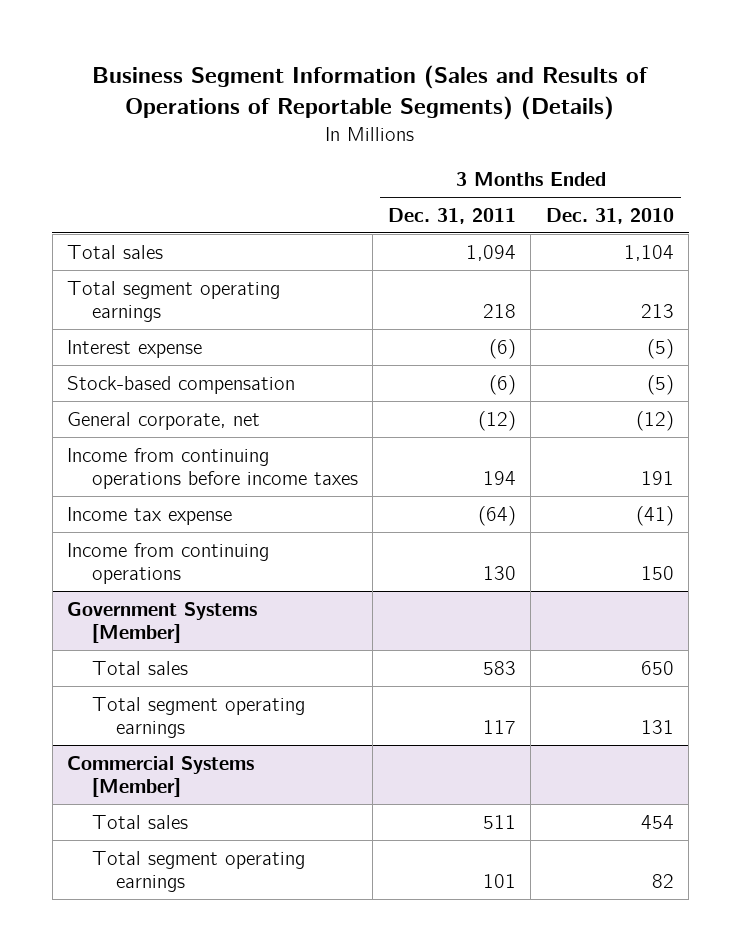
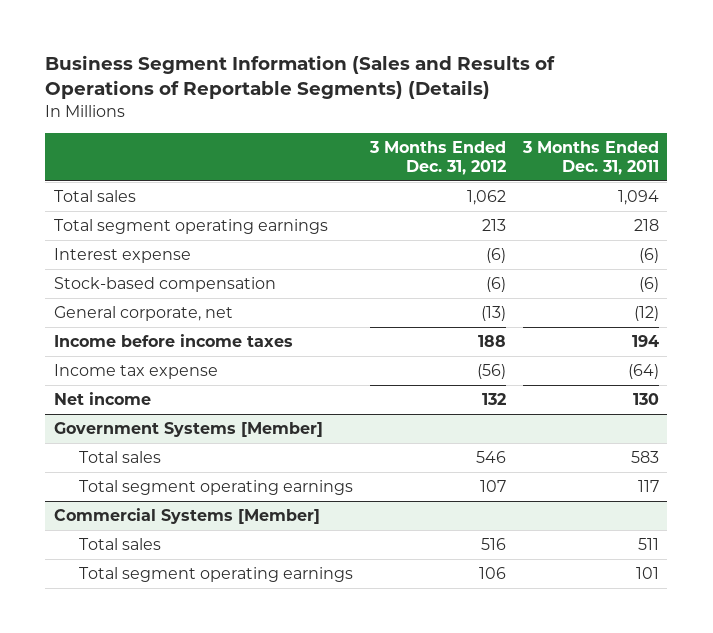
- | 3 Months Ended Dec. 31, 2011 | 3 Months Ended Dec. 31, 2010
+ | 3 Months Ended Dec. 31, 2012 | 3 Months Ended Dec. 31, 2011
- Income from continuing operations before income taxes | 194 | 191
+ Income before income taxes | 188 | 194
- Income from continuing operations | 130 | 150
+ Net income | 132 | 130

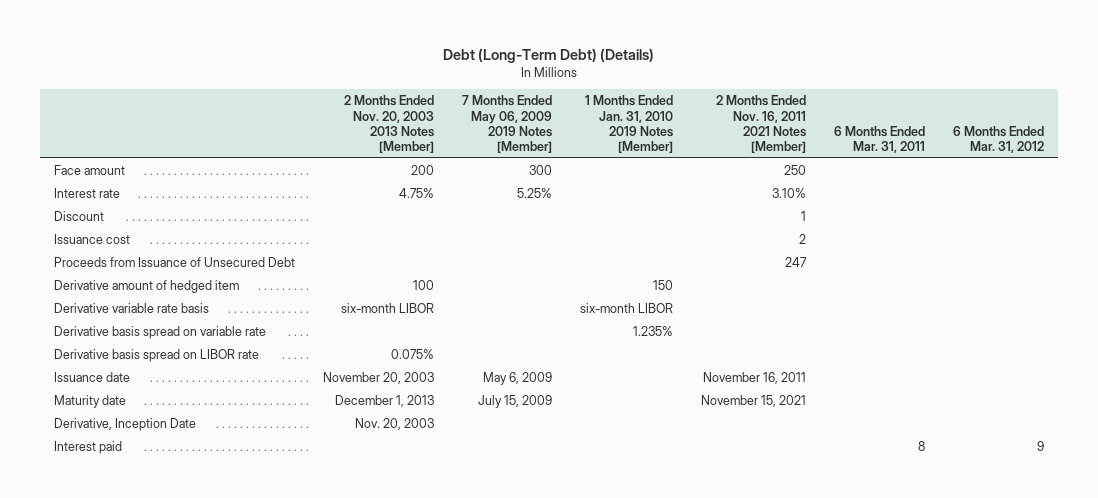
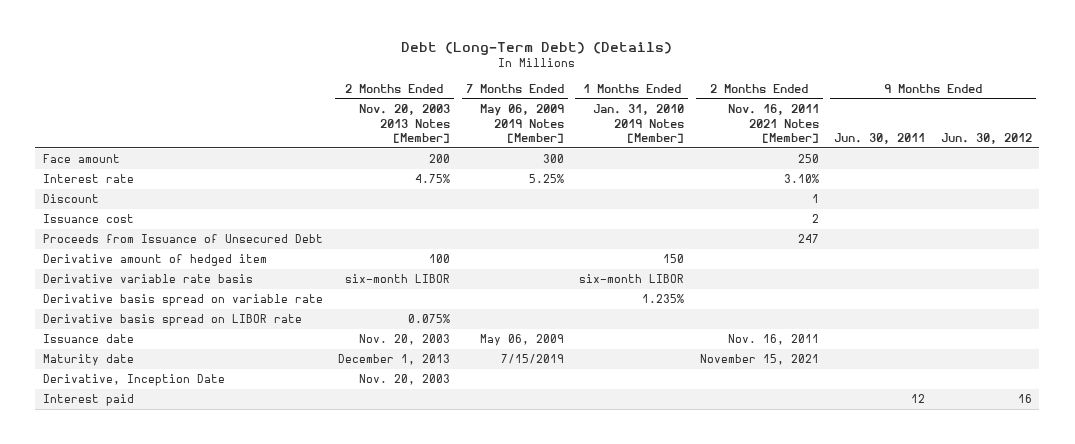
- | 2 Months Ended Nov. 20, 2003 2013 Notes [Member] | 7 Months Ended May 06, 2009 2019 Notes [Member] | 1 Months Ended Jan. 31, 2010 2019 Notes [Member] | 2 Months Ended Nov. 16, 2011 2021 Notes [Member] | 6 Months Ended Mar. 31, 2011 | 6 Months Ended Mar. 31, 2012
+ | 2 Months Ended Nov. 20, 2003 2013 Notes [Member] | 7 Months Ended May 06, 2009 2019 Notes [Member] | 1 Months Ended Jan. 31, 2010 2019 Notes [Member] | 2 Months Ended Nov. 16, 2011 2021 Notes [Member] | 9 Months Ended Jun. 30, 2011 | 9 Months Ended Jun. 30, 2012
- Issuance date | November 20, 2003 | May 6, 2009 | | November 16, 2011 | |
- Maturity date | December 1, 2013 | July 15, 2009 | | November 15, 2021 | |
+ Issuance date | Nov. 20, 2003 | May 06, 2009 | | Nov. 16, 2011 | |
+ Maturity date | December 1, 2013 | 7/15/2019 | | November 15, 2021 | |

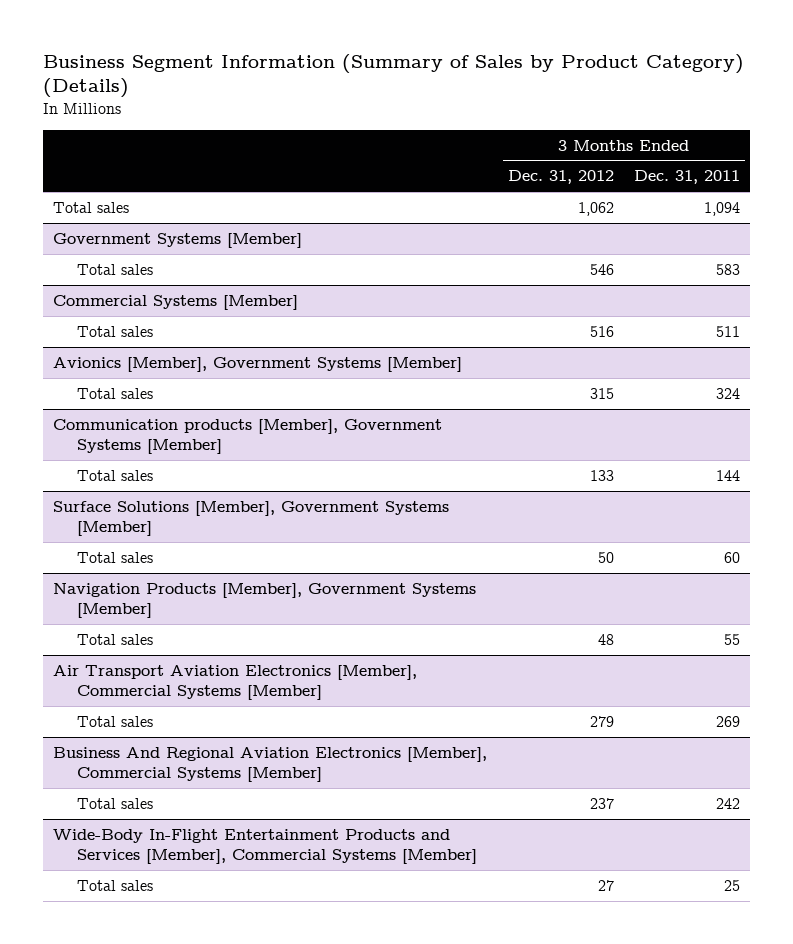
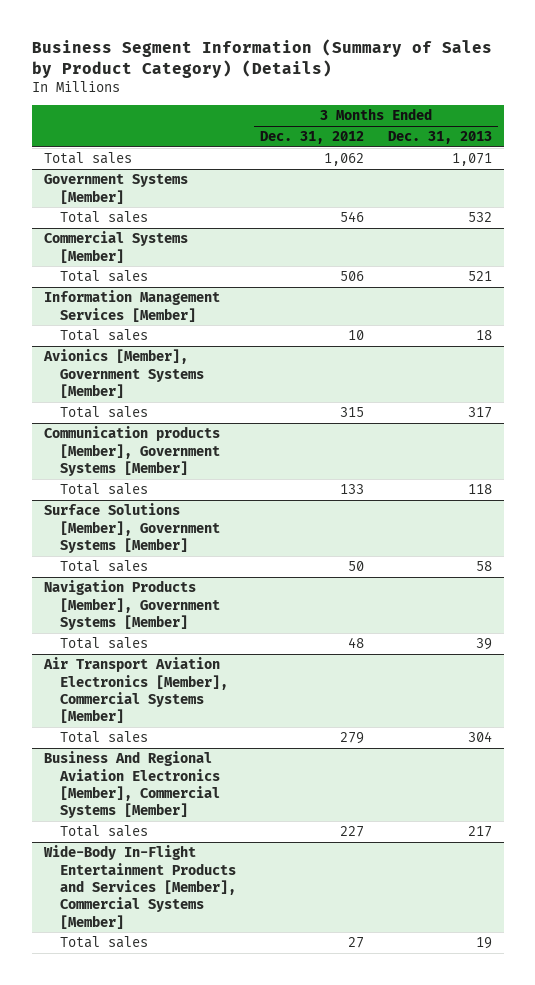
- | 3 Months Ended Dec. 31, 2012 | 3 Months Ended Dec. 31, 2011
+ | 3 Months Ended Dec. 31, 2012 | 3 Months Ended Dec. 31, 2013
@ Commercial Systems [Member]
- Total sales | 516 | 511
+ Total sales | 506 | 521
+ Information Management Services [Member]
+ Total sales | 10 | 18
@ Business And Regional Aviation Electronics [Member], Commercial Systems [Member]
- Total sales | 237 | 242
+ Total sales | 227 | 217

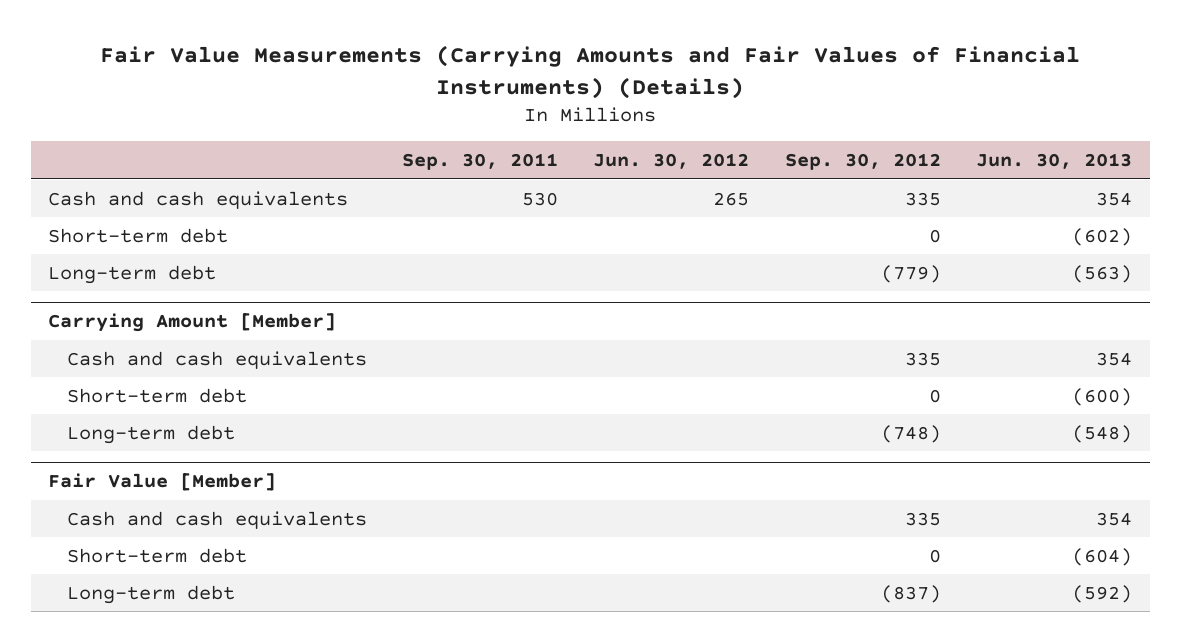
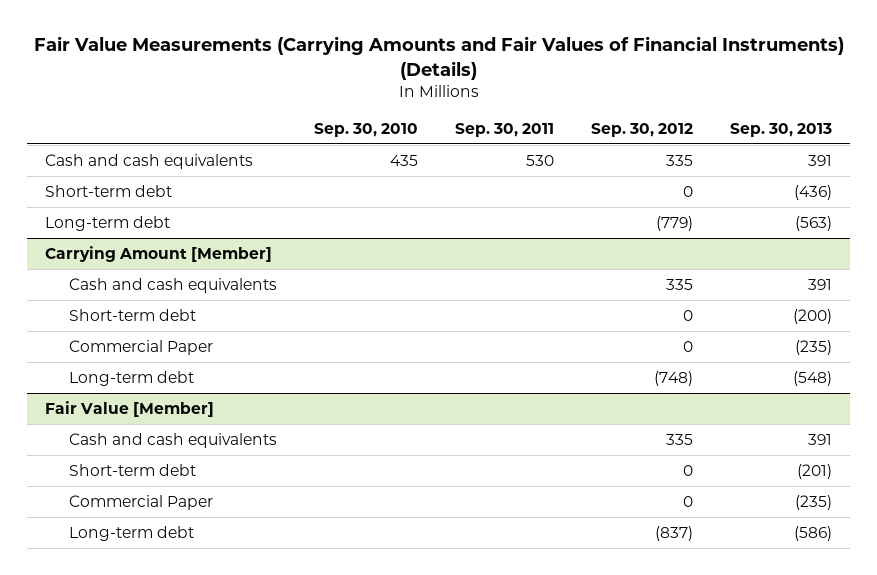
- | Sep. 30, 2011 | Jun. 30, 2012 | Sep. 30, 2012 | Jun. 30, 2013
+ | Sep. 30, 2010 | Sep. 30, 2011 | Sep. 30, 2012 | Sep. 30, 2013
@ Carrying Amount [Member]
+ Commercial Paper | | | 0 | (235)
@ Fair Value [Member]
+ Commercial Paper | | | 0 | (235)

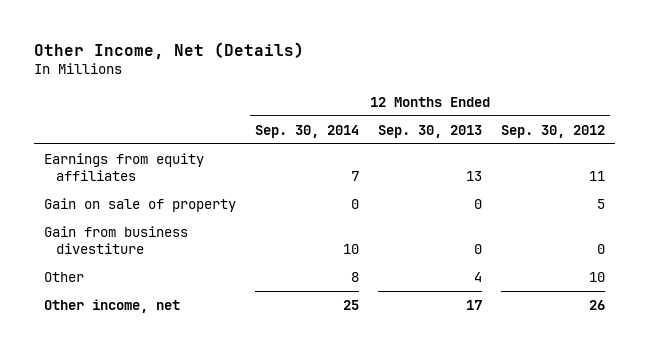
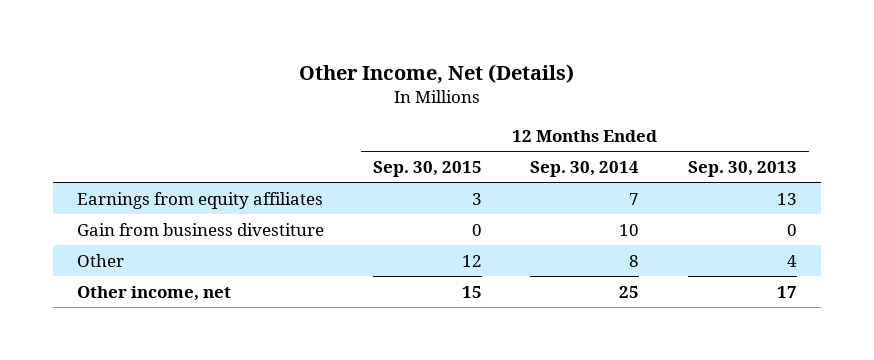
- | 12 Months Ended Sep. 30, 2014 | 12 Months Ended Sep. 30, 2013 | 12 Months Ended Sep. 30, 2012
+ | 12 Months Ended Sep. 30, 2015 | 12 Months Ended Sep. 30, 2014 | 12 Months Ended Sep. 30, 2013
- Gain on sale of property | 0 | 0 | 5

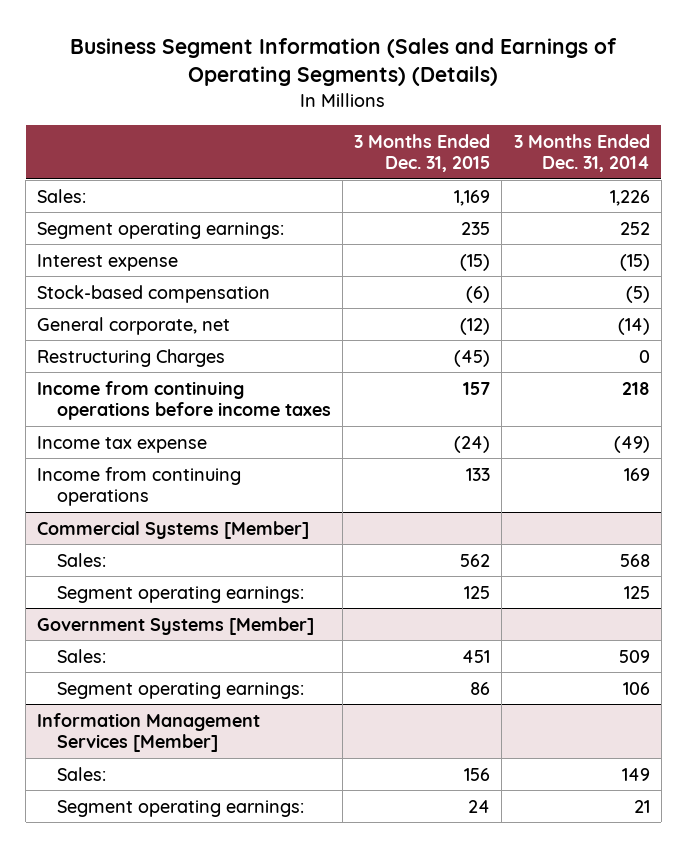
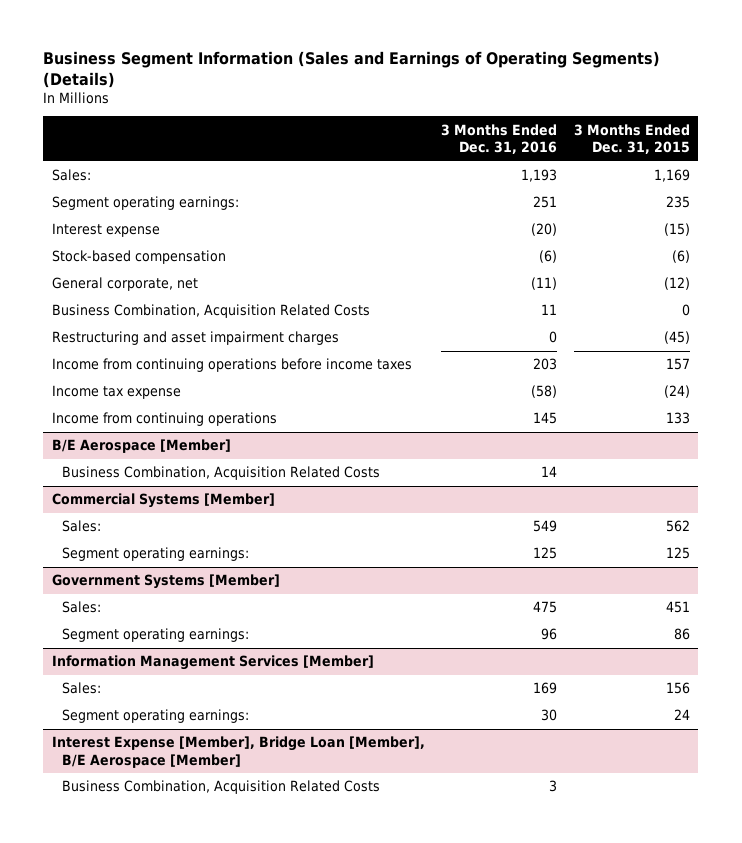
- | 3 Months Ended Dec. 31, 2015 | 3 Months Ended Dec. 31, 2014
+ | 3 Months Ended Dec. 31, 2016 | 3 Months Ended Dec. 31, 2015
- Restructuring Charges | (45) | 0
+ Business Combination, Acquisition Related Costs | 11 | 0
+ Restructuring and asset impairment charges | 0 | (45)
+ B/E Aerospace [Member]
+ Business Combination, Acquisition Related Costs | 14 |
+ Interest Expense [Member], Bridge Loan [Member], B/E Aerospace [Member]
+ Business Combination, Acquisition Related Costs | 3 |

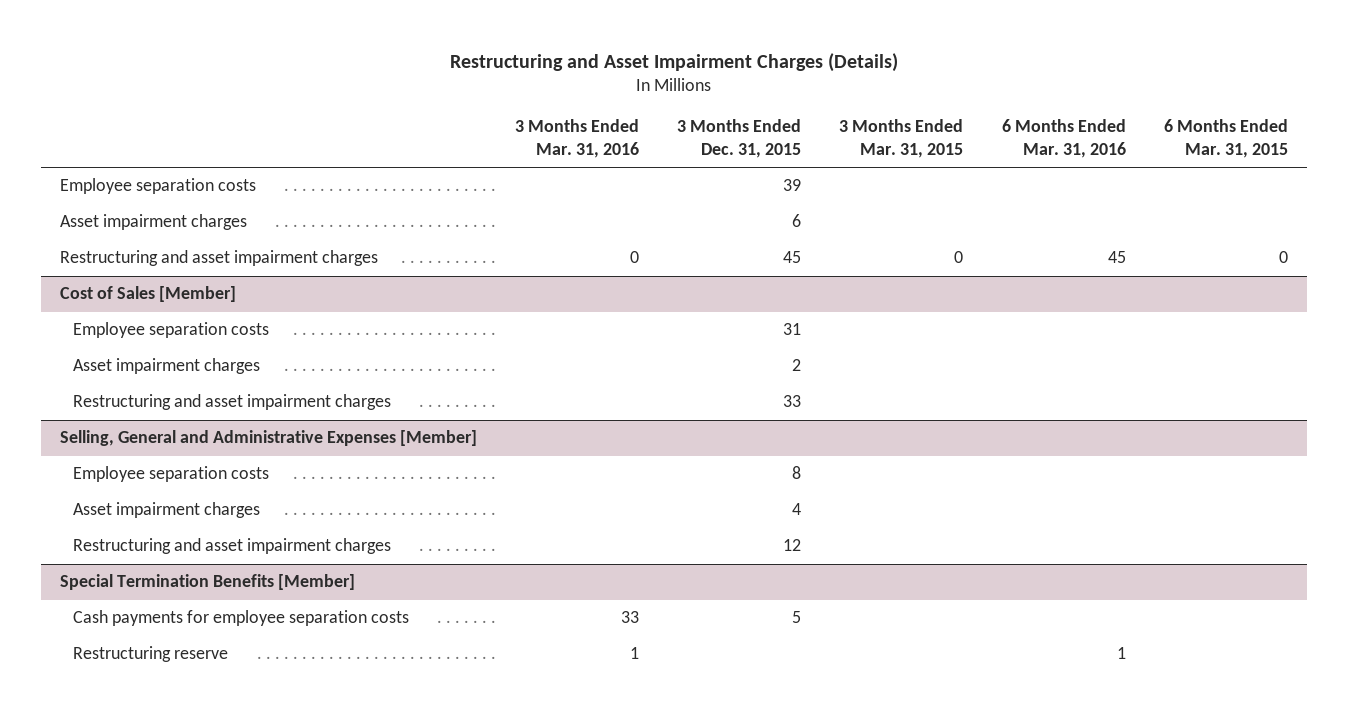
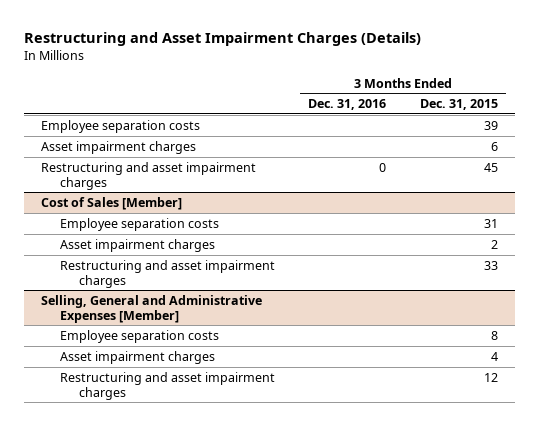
- | 3 Months Ended Mar. 31, 2016 | 3 Months Ended Dec. 31, 2015 | 3 Months Ended Mar. 31, 2015 | 6 Months Ended Mar. 31, 2016 | 6 Months Ended Mar. 31, 2015
+ | 3 Months Ended Dec. 31, 2016 | 3 Months Ended Dec. 31, 2015
- Special Termination Benefits [Member]
- Cash payments for employee separation costs | 33 | 5 | | |
- Restructuring reserve | 1 | | | 1 |

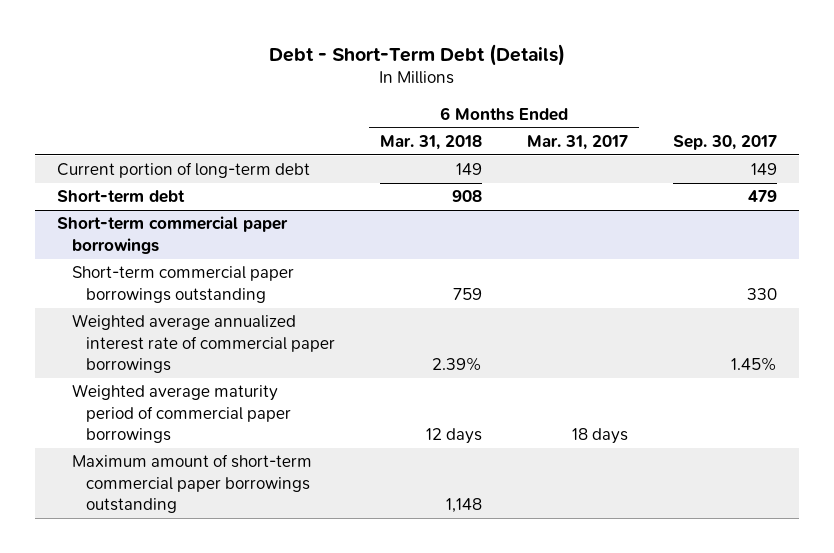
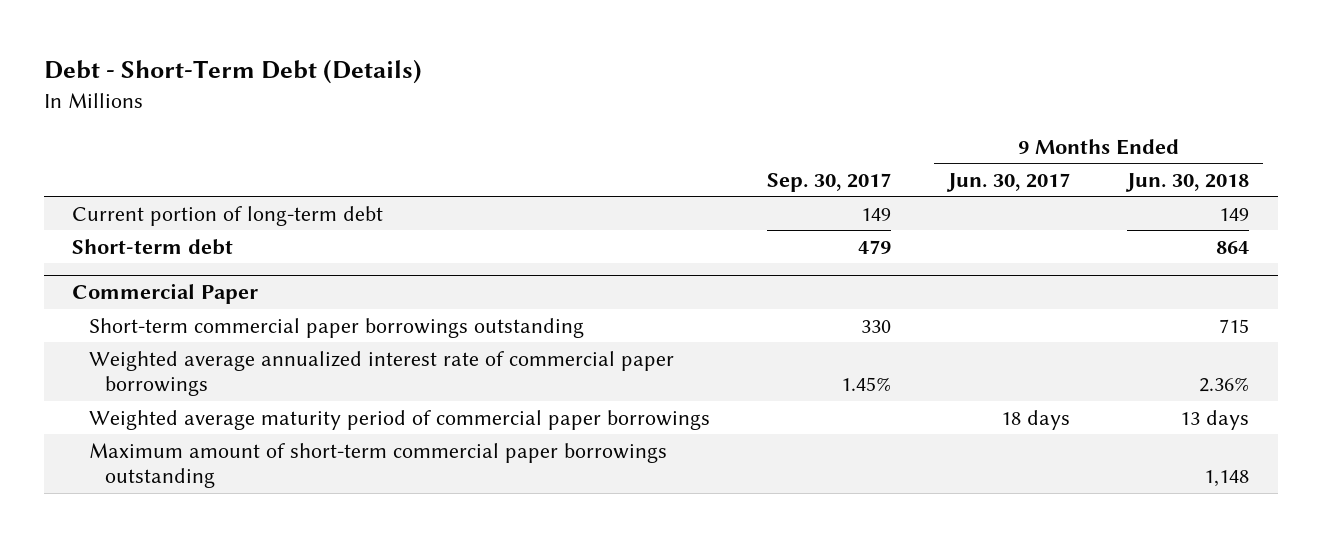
- | 6 Months Ended Mar. 31, 2018 | 6 Months Ended Mar. 31, 2017 | Sep. 30, 2017
+ | Sep. 30, 2017 | 9 Months Ended Jun. 30, 2017 | 9 Months Ended Jun. 30, 2018
- Short-term commercial paper borrowings
+ Commercial Paper

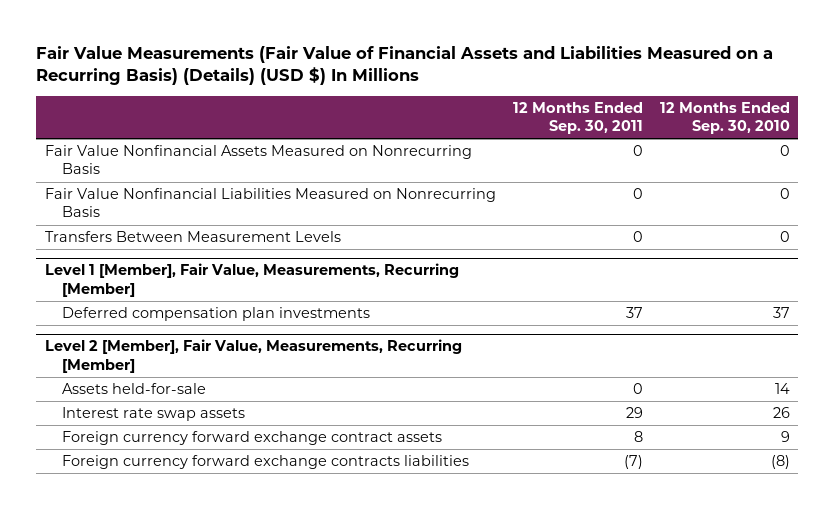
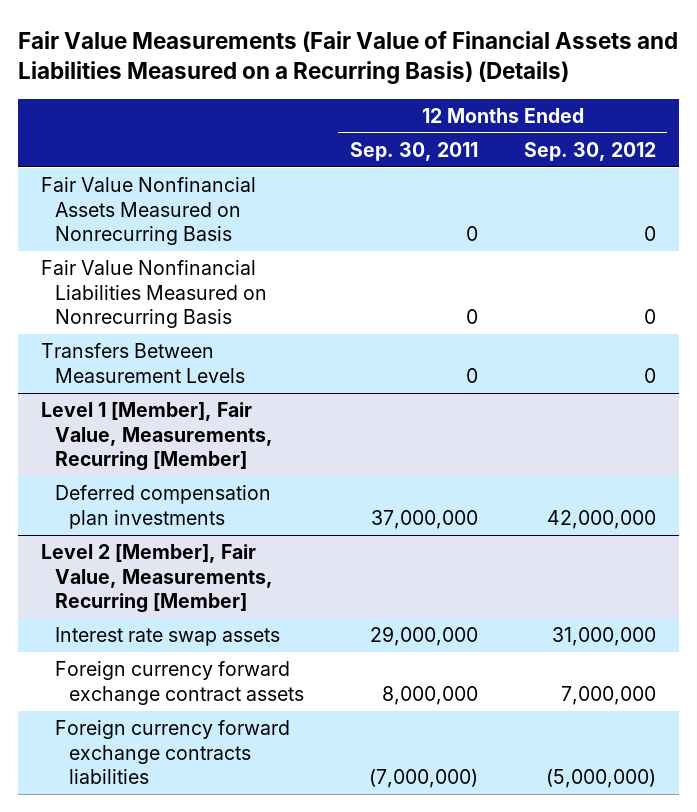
- Fair Value Measurements (Fair Value of Financial Assets and Liabilities Measured on a Recurring Basis) (Details) (USD $) In Millions
+ Fair Value Measurements (Fair Value of Financial Assets and Liabilities Measured on a Recurring Basis) (Details)
- | 12 Months Ended Sep. 30, 2011 | 12 Months Ended Sep. 30, 2010
+ | 12 Months Ended Sep. 30, 2011 | 12 Months Ended Sep. 30, 2012
@ Level 1 [Member], Fair Value, Measurements, Recurring [Member]
- Deferred compensation plan investments | 37 | 37
+ Deferred compensation plan investments | 37,000,000 | 42,000,000
@ Level 2 [Member], Fair Value, Measurements, Recurring [Member]
- Assets held-for-sale | 0 | 14
- Interest rate swap assets | 29 | 26
- Foreign currency forward exchange contract assets | 8 | 9
- Foreign currency forward exchange contracts liabilities | (7) | (8)
+ Interest rate swap assets | 29,000,000 | 31,000,000
+ Foreign currency forward exchange contract assets | 8,000,000 | 7,000,000
+ Foreign currency forward exchange contracts liabilities | (7,000,000) | (5,000,000)

